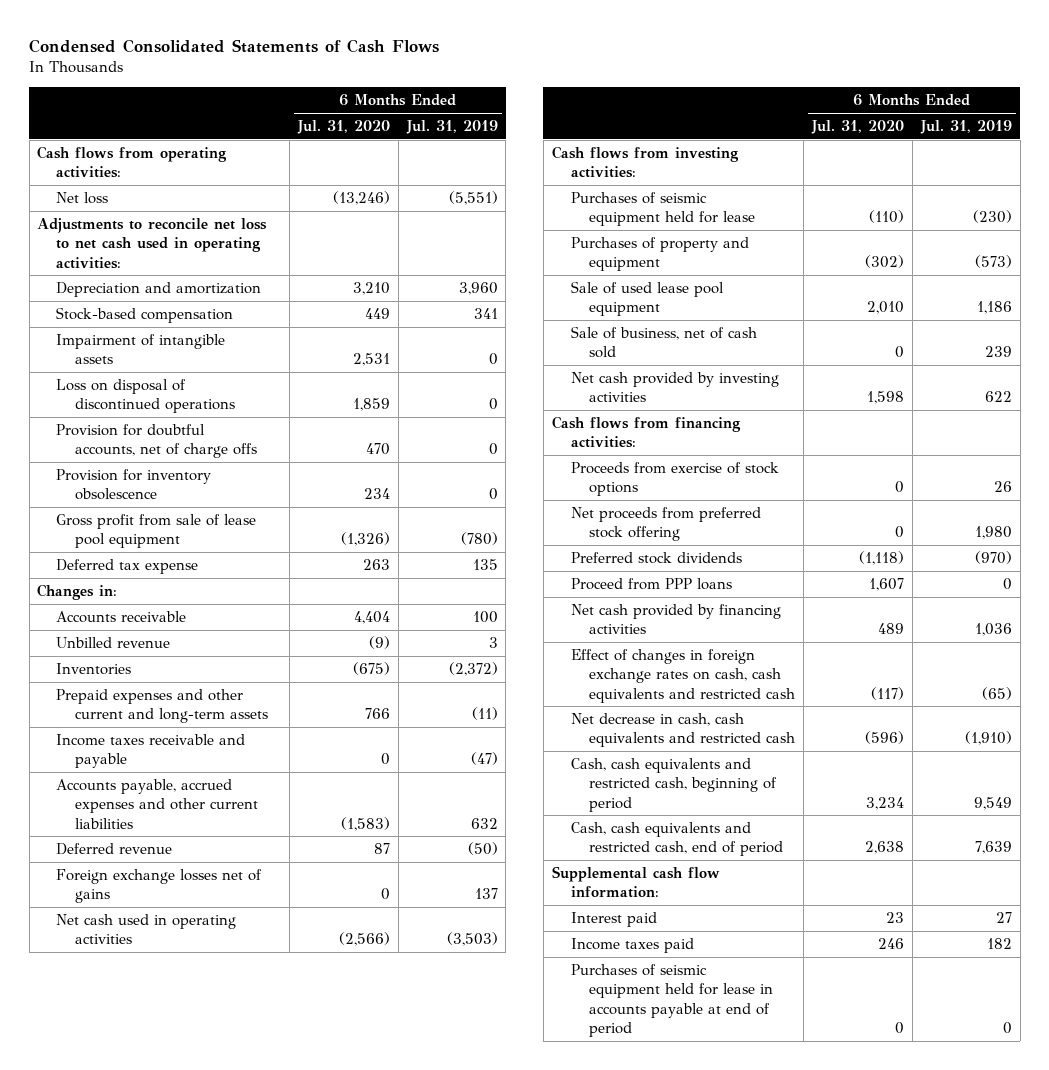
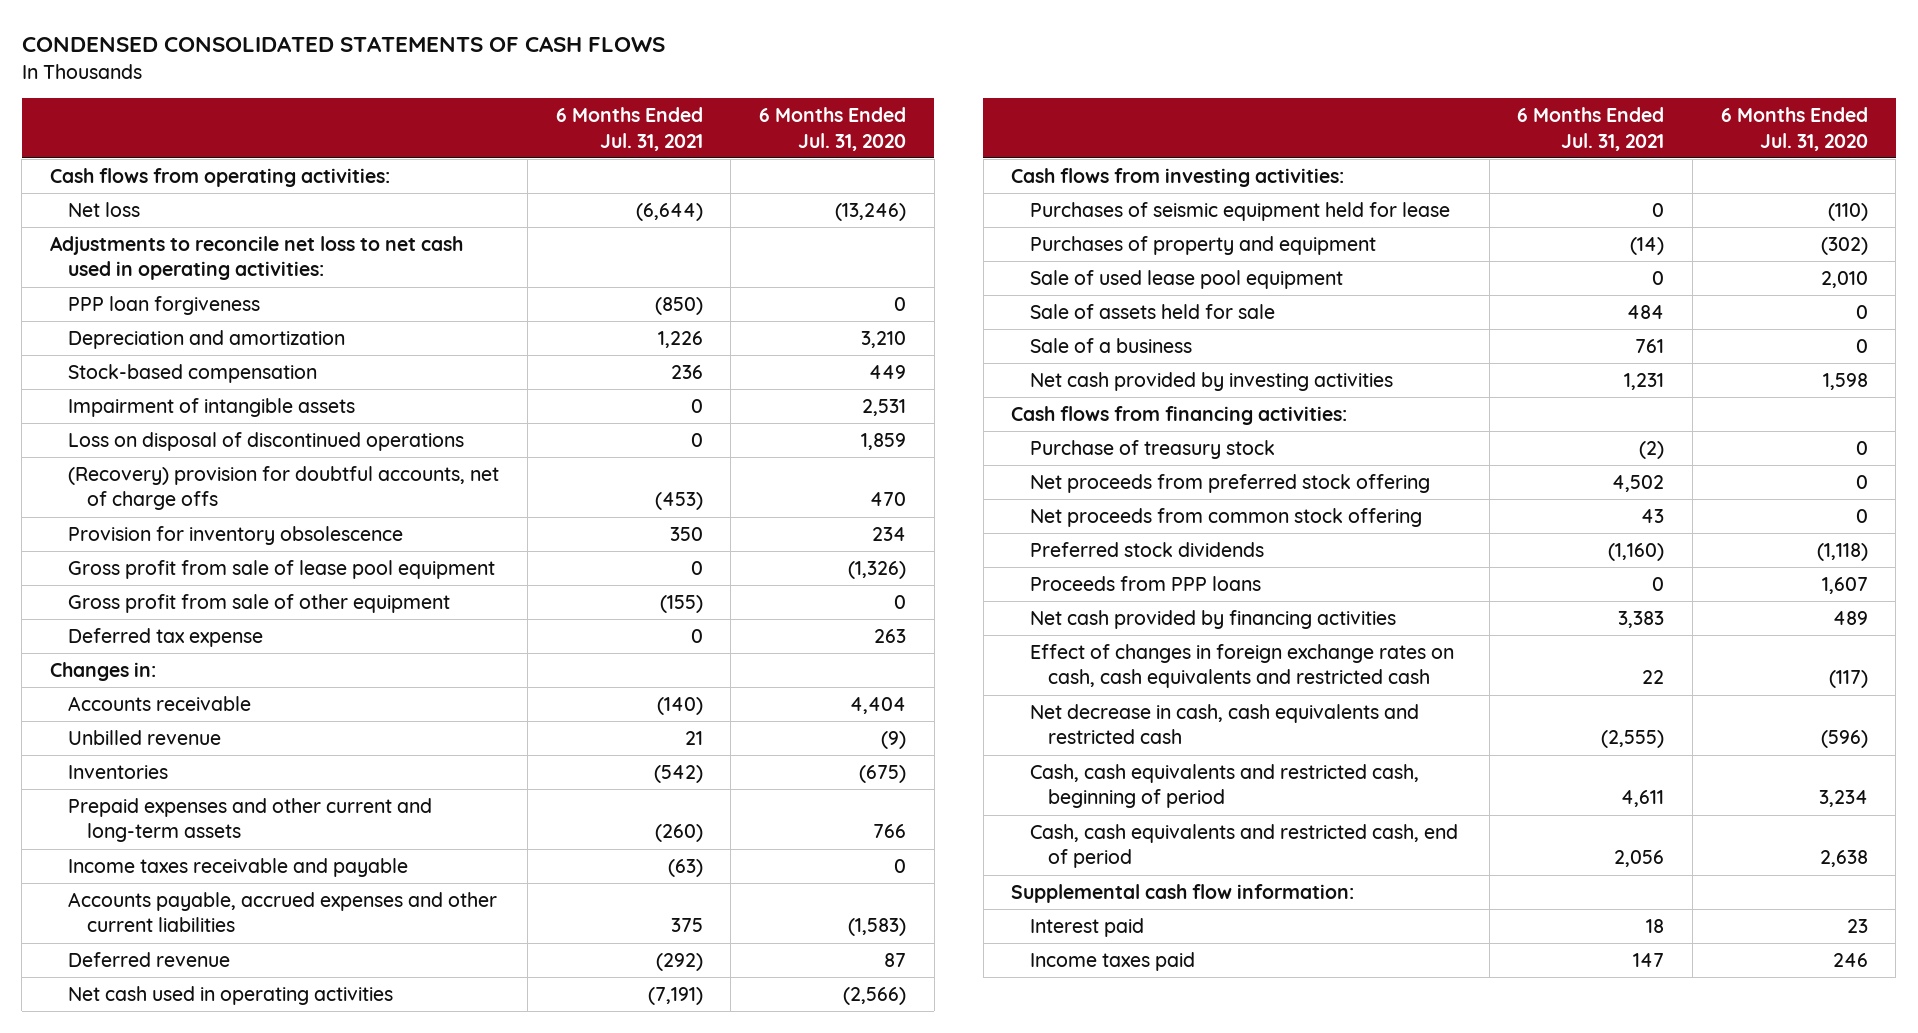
- Condensed Consolidated Statements of Cash Flows
+ CONDENSED CONSOLIDATED STATEMENTS OF CASH FLOWS
- | 6 Months Ended Jul. 31, 2020 | 6 Months Ended Jul. 31, 2019
+ | 6 Months Ended Jul. 31, 2021 | 6 Months Ended Jul. 31, 2020
+ PPP loan forgiveness | (850) | 0
- Provision for doubtful accounts, net of charge offs | 470 | 0
+ (Recovery) provision for doubtful accounts, net of charge offs | (453) | 470
+ Gross profit from sale of other equipment | (155) | 0
- Foreign exchange losses net of gains | 0 | 137
- Sale of business, net of cash sold | 0 | 239
+ Sale of assets held for sale | 484 | 0
+ Sale of a business | 761 | 0
- Proceeds from exercise of stock options | 0 | 26
+ Purchase of treasury stock | (2) | 0
+ Net proceeds from common stock offering | 43 | 0
- Proceed from PPP loans | 1,607 | 0
+ Proceeds from PPP loans | 0 | 1,607
- Purchases of seismic equipment held for lease in accounts payable at end of period | 0 | 0

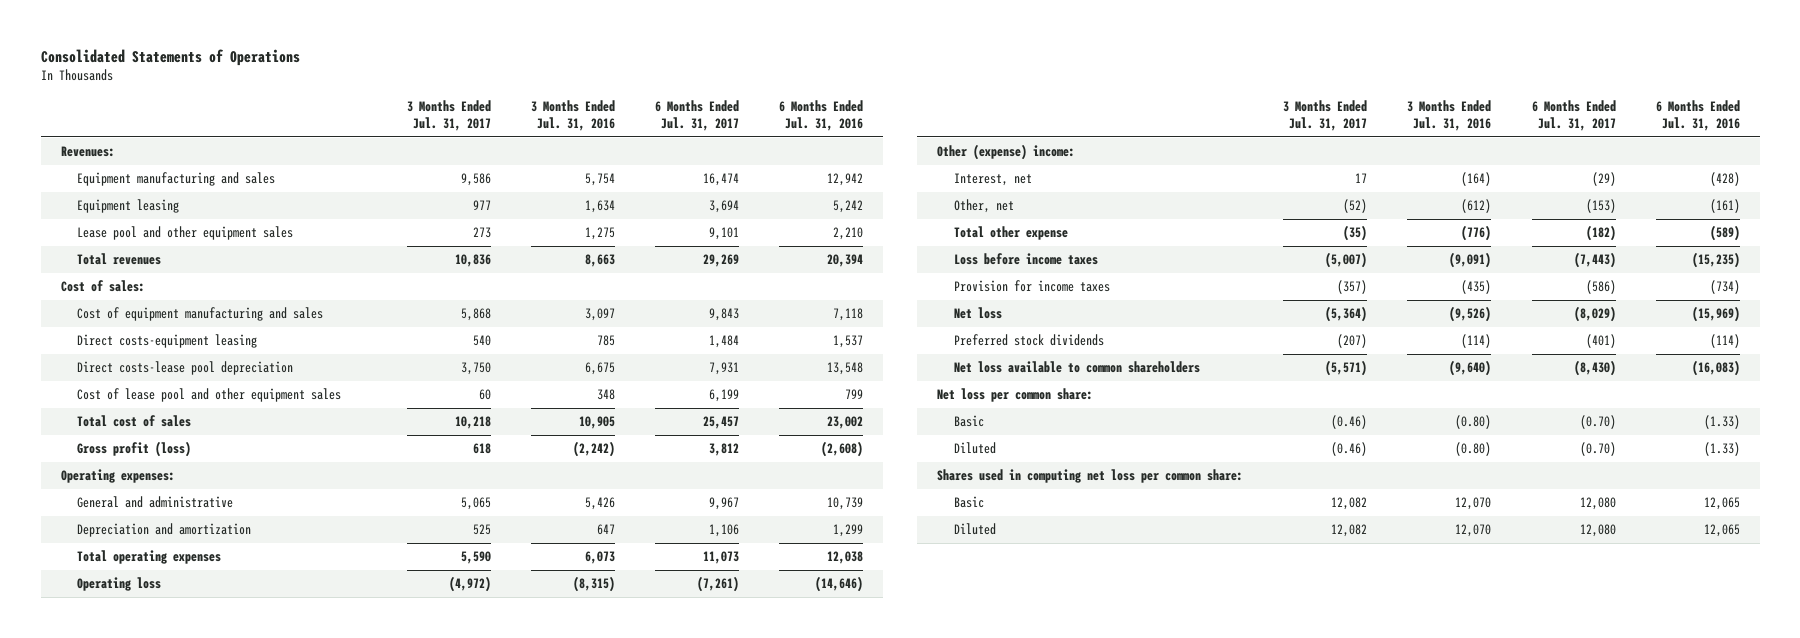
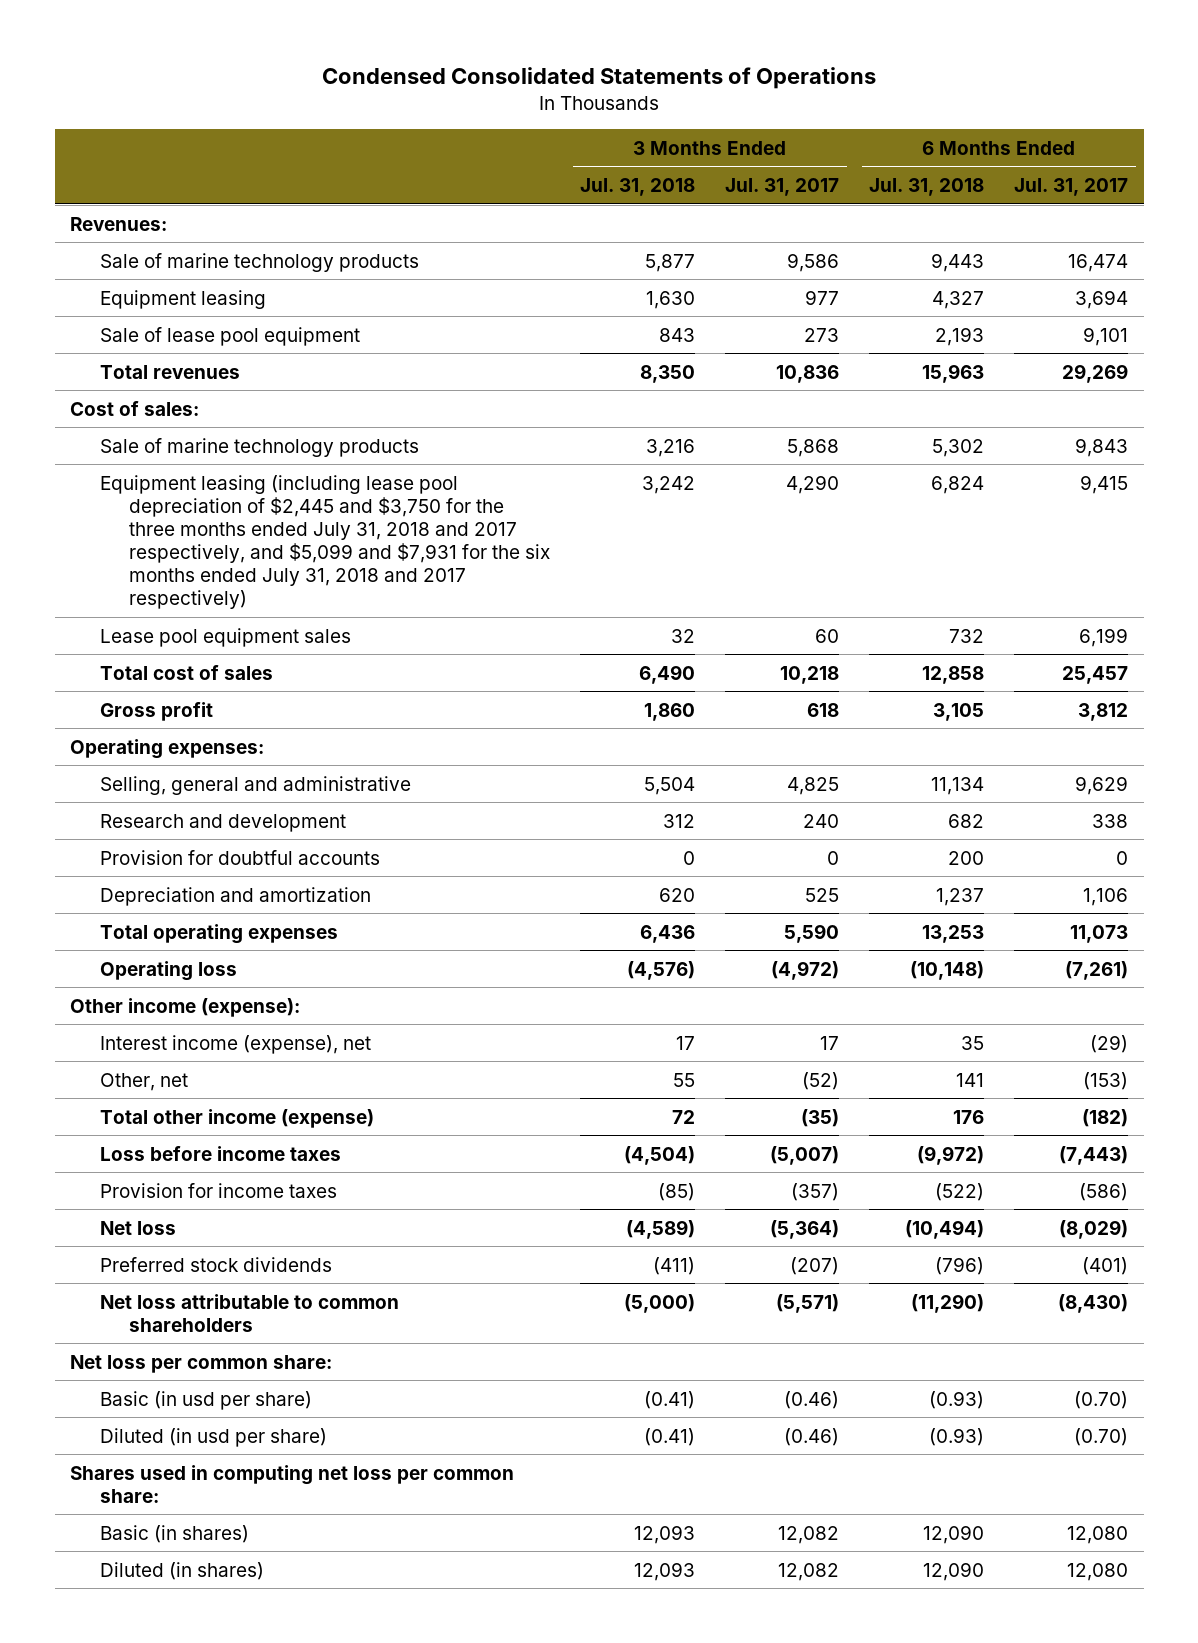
- Consolidated Statements of Operations
+ Condensed Consolidated Statements of Operations
- | 3 Months Ended Jul. 31, 2017 | 3 Months Ended Jul. 31, 2016 | 6 Months Ended Jul. 31, 2017 | 6 Months Ended Jul. 31, 2016
+ | 3 Months Ended Jul. 31, 2018 | 3 Months Ended Jul. 31, 2017 | 6 Months Ended Jul. 31, 2018 | 6 Months Ended Jul. 31, 2017
- Equipment manufacturing and sales | 9,586 | 5,754 | 16,474 | 12,942
+ Sale of marine technology products | 5,877 | 9,586 | 9,443 | 16,474
- Lease pool and other equipment sales | 273 | 1,275 | 9,101 | 2,210
+ Sale of lease pool equipment | 843 | 273 | 2,193 | 9,101
- Cost of equipment manufacturing and sales | 5,868 | 3,097 | 9,843 | 7,118
- Direct costs-equipment leasing | 540 | 785 | 1,484 | 1,537
- Direct costs-lease pool depreciation | 3,750 | 6,675 | 7,931 | 13,548
- Cost of lease pool and other equipment sales | 60 | 348 | 6,199 | 799
+ Sale of marine technology products | 3,216 | 5,868 | 5,302 | 9,843
+ Equipment leasing (including lease pool depreciation of $2,445 and $3,750 for the three months ended July 31, 2018 and 2017 respectively, and $5,099 and $7,931 for the six months ended July 31, 2018 and 2017 respectively) | 3,242 | 4,290 | 6,824 | 9,415
+ Lease pool equipment sales | 32 | 60 | 732 | 6,199
- Gross profit (loss) | 618 | (2,242) | 3,812 | (2,608)
+ Gross profit | 1,860 | 618 | 3,105 | 3,812
- General and administrative | 5,065 | 5,426 | 9,967 | 10,739
+ Selling, general and administrative | 5,504 | 4,825 | 11,134 | 9,629
+ Research and development | 312 | 240 | 682 | 338
+ Provision for doubtful accounts | 0 | 0 | 200 | 0
- Other (expense) income:
- Interest, net | 17 | (164) | (29) | (428)
+ Other income (expense):
+ Interest income (expense), net | 17 | 17 | 35 | (29)
- Total other expense | (35) | (776) | (182) | (589)
+ Total other income (expense) | 72 | (35) | 176 | (182)
- Net loss available to common shareholders | (5,571) | (9,640) | (8,430) | (16,083)
+ Net loss attributable to common shareholders | (5,000) | (5,571) | (11,290) | (8,430)
- Basic | (0.46) | (0.80) | (0.70) | (1.33)
- Diluted | (0.46) | (0.80) | (0.70) | (1.33)
+ Basic (in usd per share) | (0.41) | (0.46) | (0.93) | (0.70)
+ Diluted (in usd per share) | (0.41) | (0.46) | (0.93) | (0.70)
- Basic | 12,082 | 12,070 | 12,080 | 12,065
- Diluted | 12,082 | 12,070 | 12,080 | 12,065
+ Basic (in shares) | 12,093 | 12,082 | 12,090 | 12,080
+ Diluted (in shares) | 12,093 | 12,082 | 12,090 | 12,080

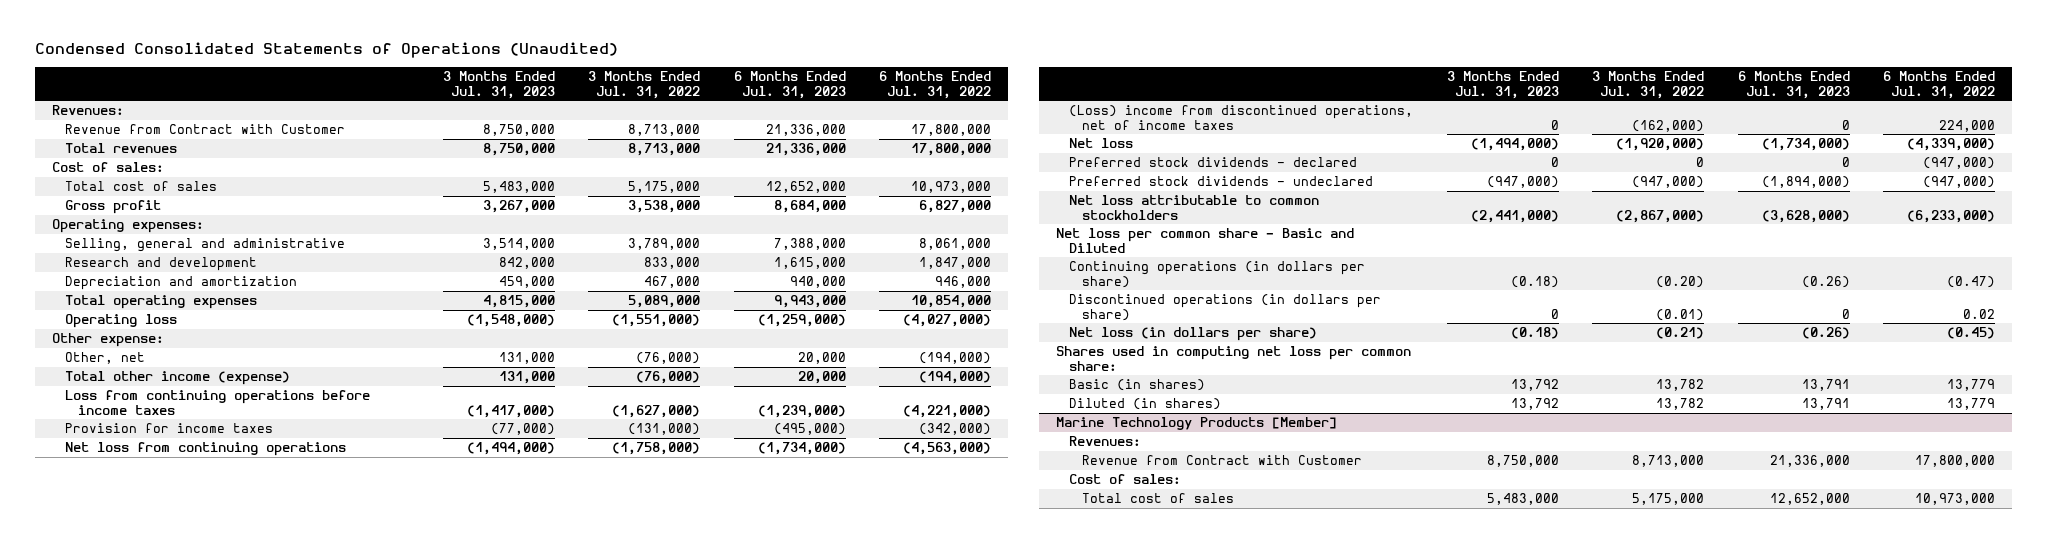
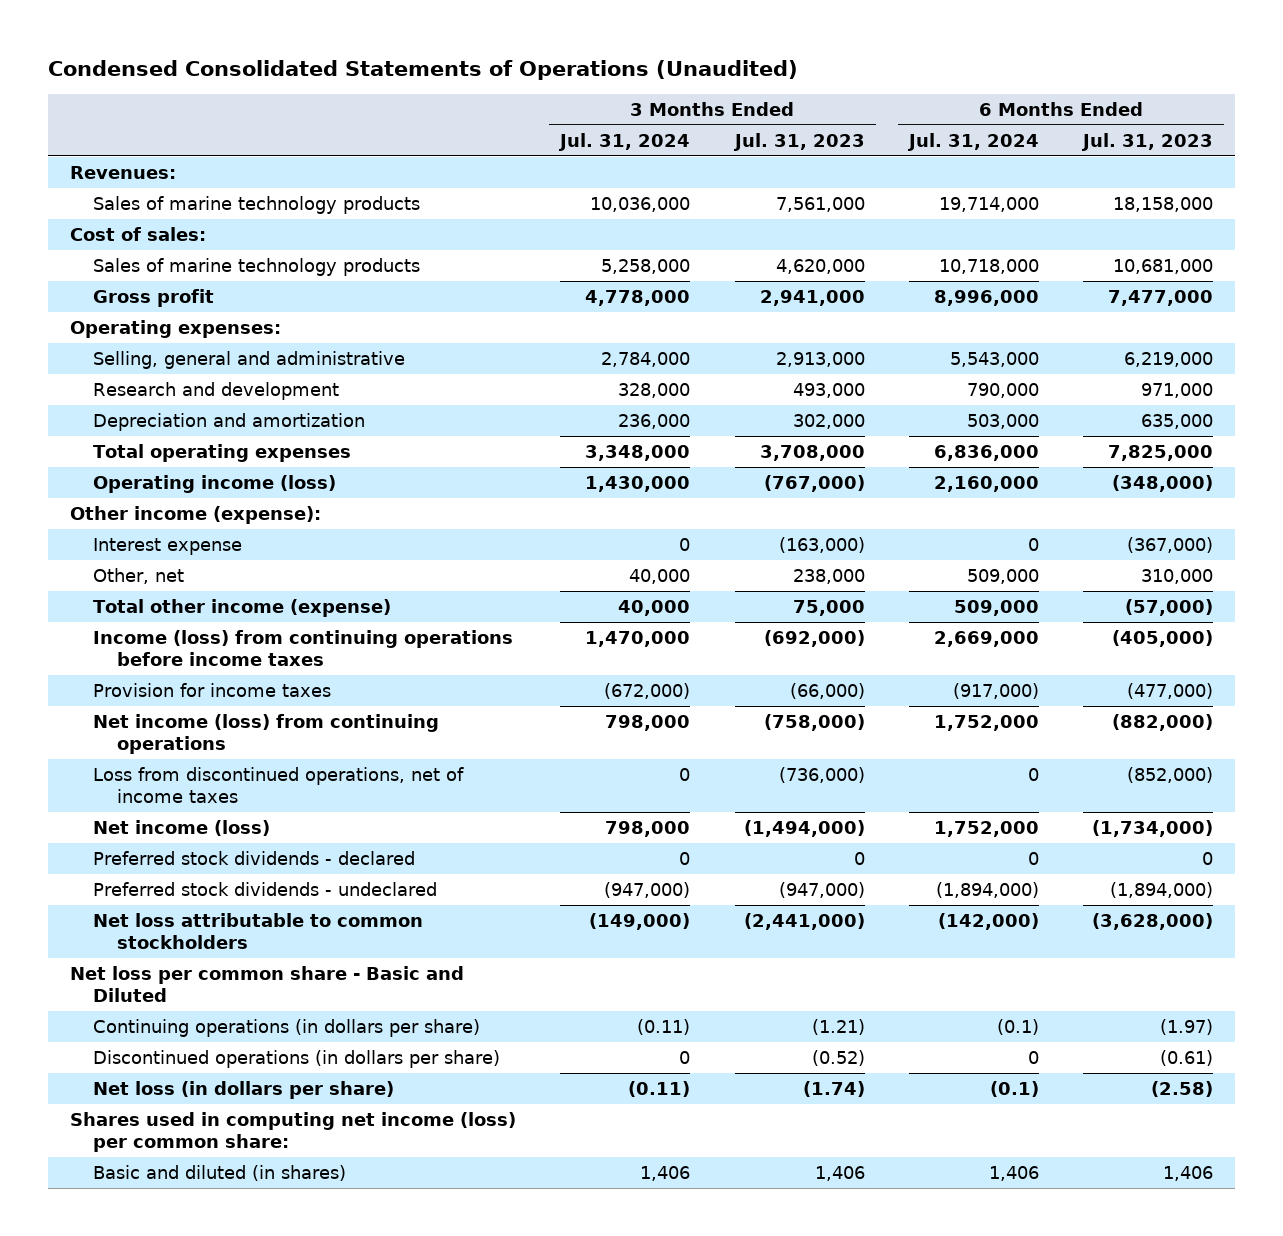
- | 3 Months Ended Jul. 31, 2023 | 3 Months Ended Jul. 31, 2022 | 6 Months Ended Jul. 31, 2023 | 6 Months Ended Jul. 31, 2022
+ | 3 Months Ended Jul. 31, 2024 | 3 Months Ended Jul. 31, 2023 | 6 Months Ended Jul. 31, 2024 | 6 Months Ended Jul. 31, 2023
- Revenue from Contract with Customer | 8,750,000 | 8,713,000 | 21,336,000 | 17,800,000
- Total revenues | 8,750,000 | 8,713,000 | 21,336,000 | 17,800,000
+ Sales of marine technology products | 10,036,000 | 7,561,000 | 19,714,000 | 18,158,000
- Total cost of sales | 5,483,000 | 5,175,000 | 12,652,000 | 10,973,000
- Gross profit | 3,267,000 | 3,538,000 | 8,684,000 | 6,827,000
+ Sales of marine technology products | 5,258,000 | 4,620,000 | 10,718,000 | 10,681,000
+ Gross profit | 4,778,000 | 2,941,000 | 8,996,000 | 7,477,000
- Selling, general and administrative | 3,514,000 | 3,789,000 | 7,388,000 | 8,061,000
- Research and development | 842,000 | 833,000 | 1,615,000 | 1,847,000
- Depreciation and amortization | 459,000 | 467,000 | 940,000 | 946,000
- Total operating expenses | 4,815,000 | 5,089,000 | 9,943,000 | 10,854,000
- Operating loss | (1,548,000) | (1,551,000) | (1,259,000) | (4,027,000)
- Other expense:
- Other, net | 131,000 | (76,000) | 20,000 | (194,000)
- Total other income (expense) | 131,000 | (76,000) | 20,000 | (194,000)
- Loss from continuing operations before income taxes | (1,417,000) | (1,627,000) | (1,239,000) | (4,221,000)
- Provision for income taxes | (77,000) | (131,000) | (495,000) | (342,000)
- Net loss from continuing operations | (1,494,000) | (1,758,000) | (1,734,000) | (4,563,000)
- (Loss) income from discontinued operations, net of income taxes | 0 | (162,000) | 0 | 224,000
- Net loss | (1,494,000) | (1,920,000) | (1,734,000) | (4,339,000)
+ Selling, general and administrative | 2,784,000 | 2,913,000 | 5,543,000 | 6,219,000
+ Research and development | 328,000 | 493,000 | 790,000 | 971,000
+ Depreciation and amortization | 236,000 | 302,000 | 503,000 | 635,000
+ Total operating expenses | 3,348,000 | 3,708,000 | 6,836,000 | 7,825,000
+ Operating income (loss) | 1,430,000 | (767,000) | 2,160,000 | (348,000)
+ Other income (expense):
+ Interest expense | 0 | (163,000) | 0 | (367,000)
+ Other, net | 40,000 | 238,000 | 509,000 | 310,000
+ Total other income (expense) | 40,000 | 75,000 | 509,000 | (57,000)
+ Income (loss) from continuing operations before income taxes | 1,470,000 | (692,000) | 2,669,000 | (405,000)
+ Provision for income taxes | (672,000) | (66,000) | (917,000) | (477,000)
+ Net income (loss) from continuing operations | 798,000 | (758,000) | 1,752,000 | (882,000)
+ Loss from discontinued operations, net of income taxes | 0 | (736,000) | 0 | (852,000)
+ Net income (loss) | 798,000 | (1,494,000) | 1,752,000 | (1,734,000)
- Continuing operations (in dollars per share) | (0.18) | (0.20) | (0.26) | (0.47)
- Discontinued operations (in dollars per share) | 0 | (0.01) | 0 | 0.02
- Net loss (in dollars per share) | (0.18) | (0.21) | (0.26) | (0.45)
- Shares used in computing net loss per common share:
- Basic (in shares) | 13,792 | 13,782 | 13,791 | 13,779
- Diluted (in shares) | 13,792 | 13,782 | 13,791 | 13,779
- Marine Technology Products [Member]
- Revenues:
- Revenue from Contract with Customer | 8,750,000 | 8,713,000 | 21,336,000 | 17,800,000
- Cost of sales:
- Total cost of sales | 5,483,000 | 5,175,000 | 12,652,000 | 10,973,000
+ Continuing operations (in dollars per share) | (0.11) | (1.21) | (0.1) | (1.97)
+ Discontinued operations (in dollars per share) | 0 | (0.52) | 0 | (0.61)
+ Net loss (in dollars per share) | (0.11) | (1.74) | (0.1) | (2.58)
+ Shares used in computing net income (loss) per common share:
+ Basic and diluted (in shares) | 1,406 | 1,406 | 1,406 | 1,406

